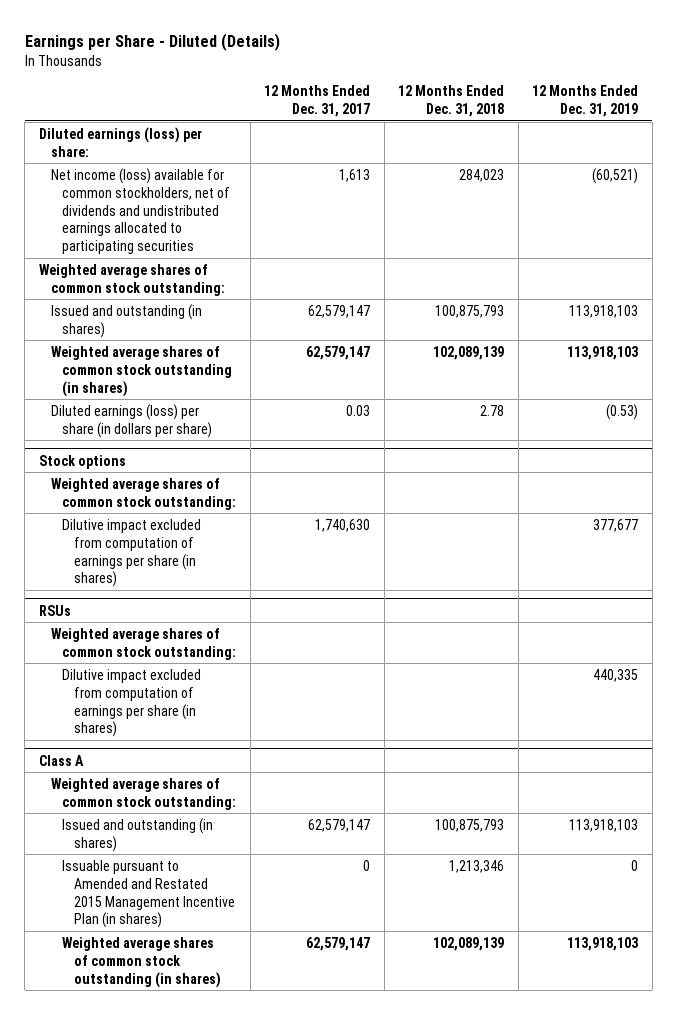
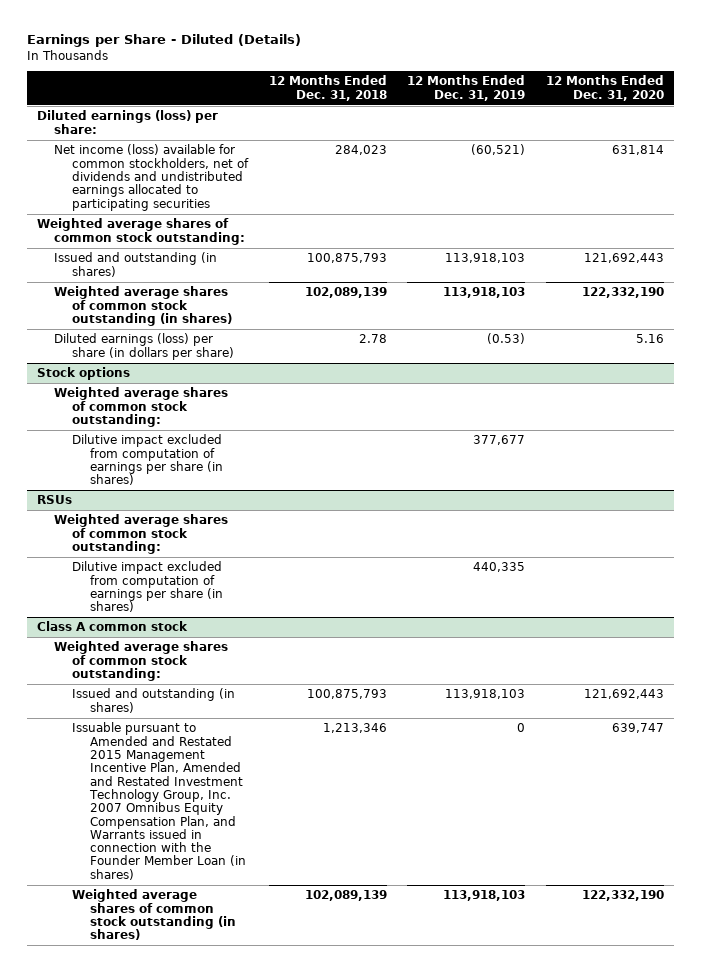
- | 12 Months Ended Dec. 31, 2017 | 12 Months Ended Dec. 31, 2018 | 12 Months Ended Dec. 31, 2019
+ | 12 Months Ended Dec. 31, 2018 | 12 Months Ended Dec. 31, 2019 | 12 Months Ended Dec. 31, 2020
- Class A
+ Class A common stock
- Issuable pursuant to Amended and Restated 2015 Management Incentive Plan (in shares) | 0 | 1,213,346 | 0
+ Issuable pursuant to Amended and Restated 2015 Management Incentive Plan, Amended and Restated Investment Technology Group, Inc. 2007 Omnibus Equity Compensation Plan, and Warrants issued in connection with the Founder Member Loan (in shares) | 1,213,346 | 0 | 639,747

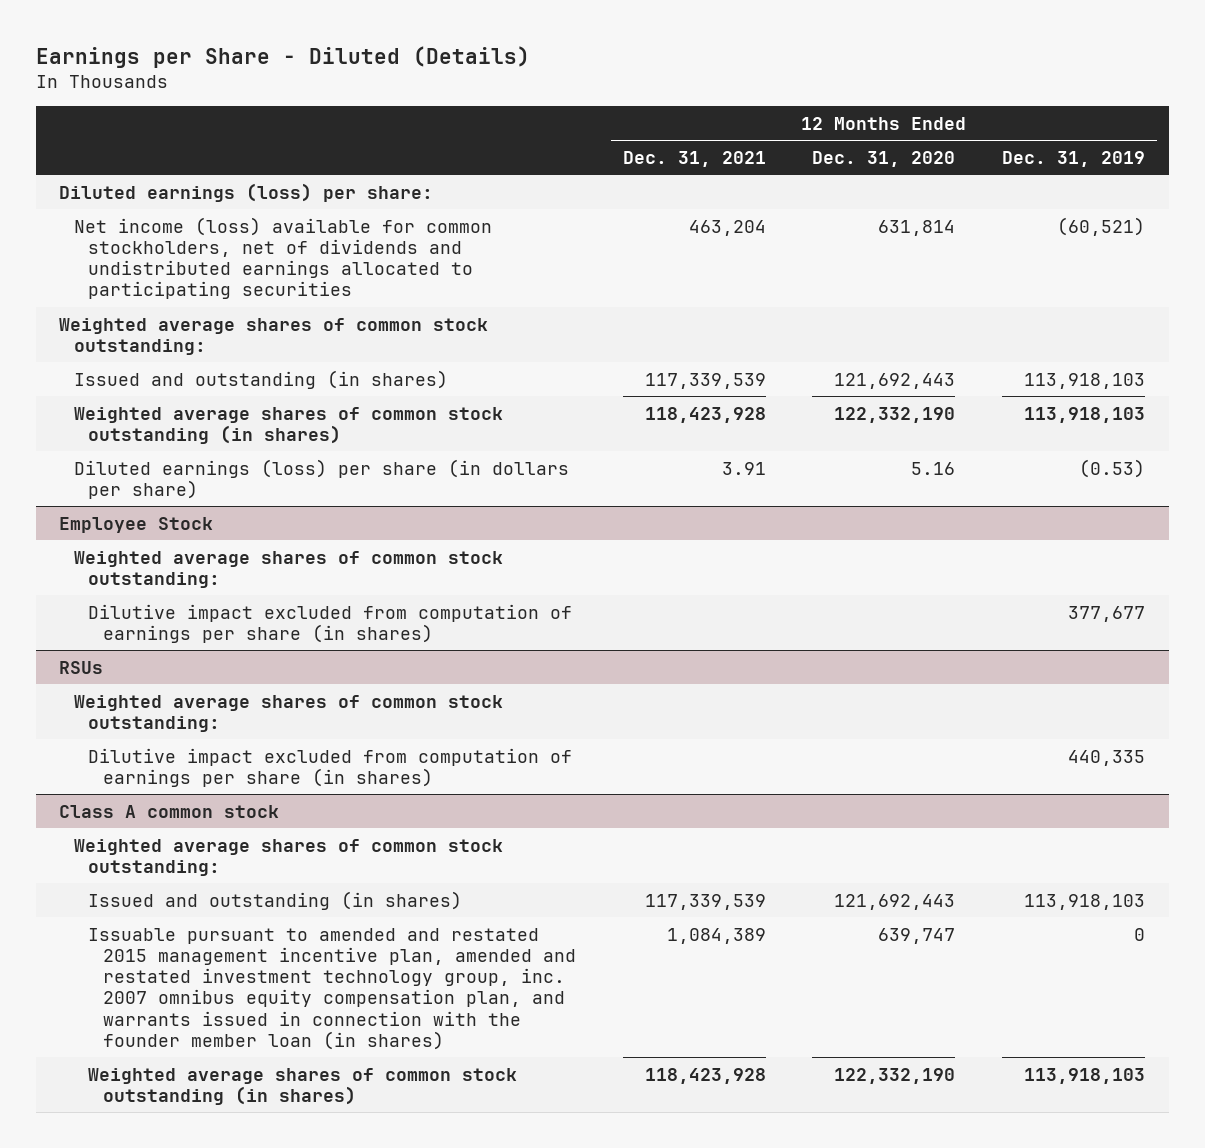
- | 12 Months Ended Dec. 31, 2018 | 12 Months Ended Dec. 31, 2019 | 12 Months Ended Dec. 31, 2020
+ | 12 Months Ended Dec. 31, 2021 | 12 Months Ended Dec. 31, 2020 | 12 Months Ended Dec. 31, 2019
- Stock options
+ Employee Stock
@ Class A common stock
- Issuable pursuant to Amended and Restated 2015 Management Incentive Plan, Amended and Restated Investment Technology Group, Inc. 2007 Omnibus Equity Compensation Plan, and Warrants issued in connection with the Founder Member Loan (in shares) | 1,213,346 | 0 | 639,747
+ Issuable pursuant to amended and restated 2015 management incentive plan, amended and restated investment technology group, inc. 2007 omnibus equity compensation plan, and warrants issued in connection with the founder member loan (in shares) | 1,084,389 | 639,747 | 0

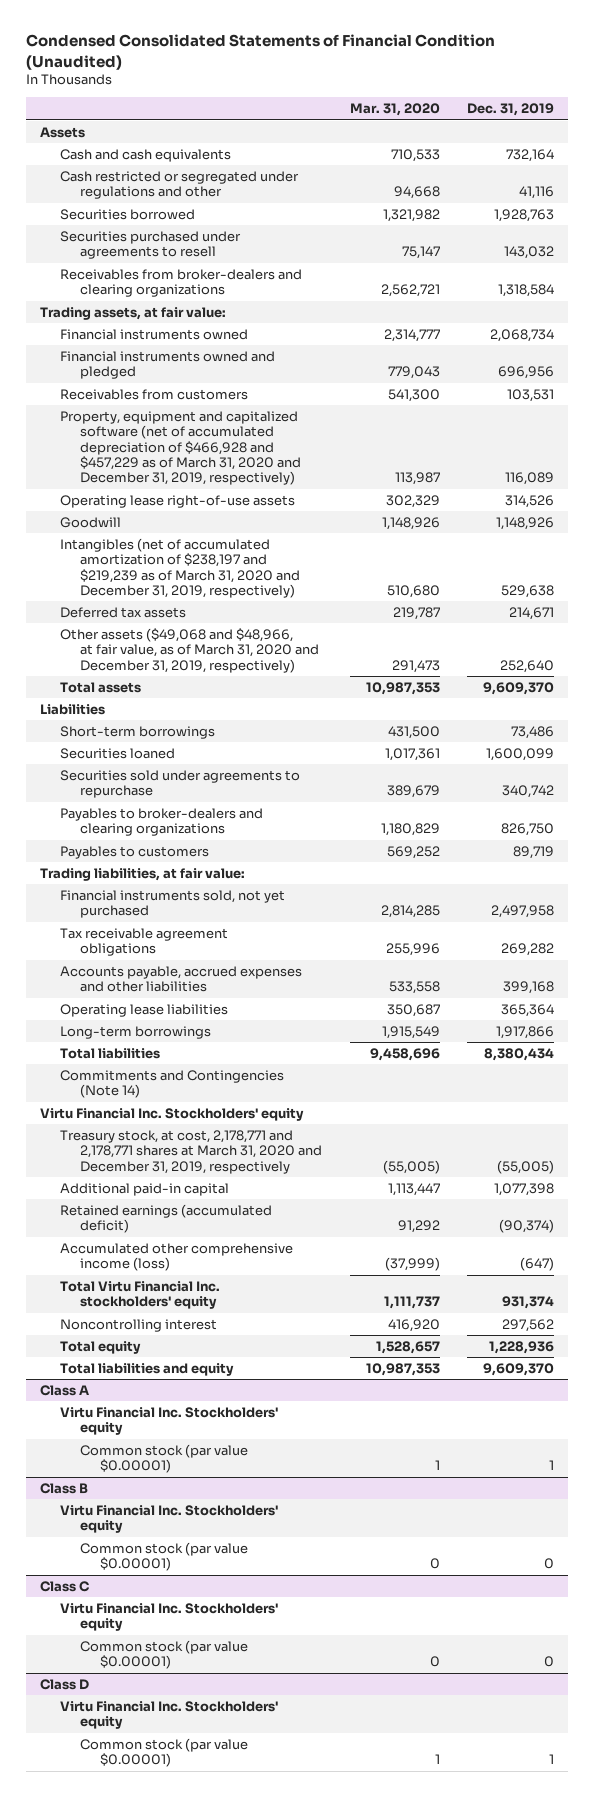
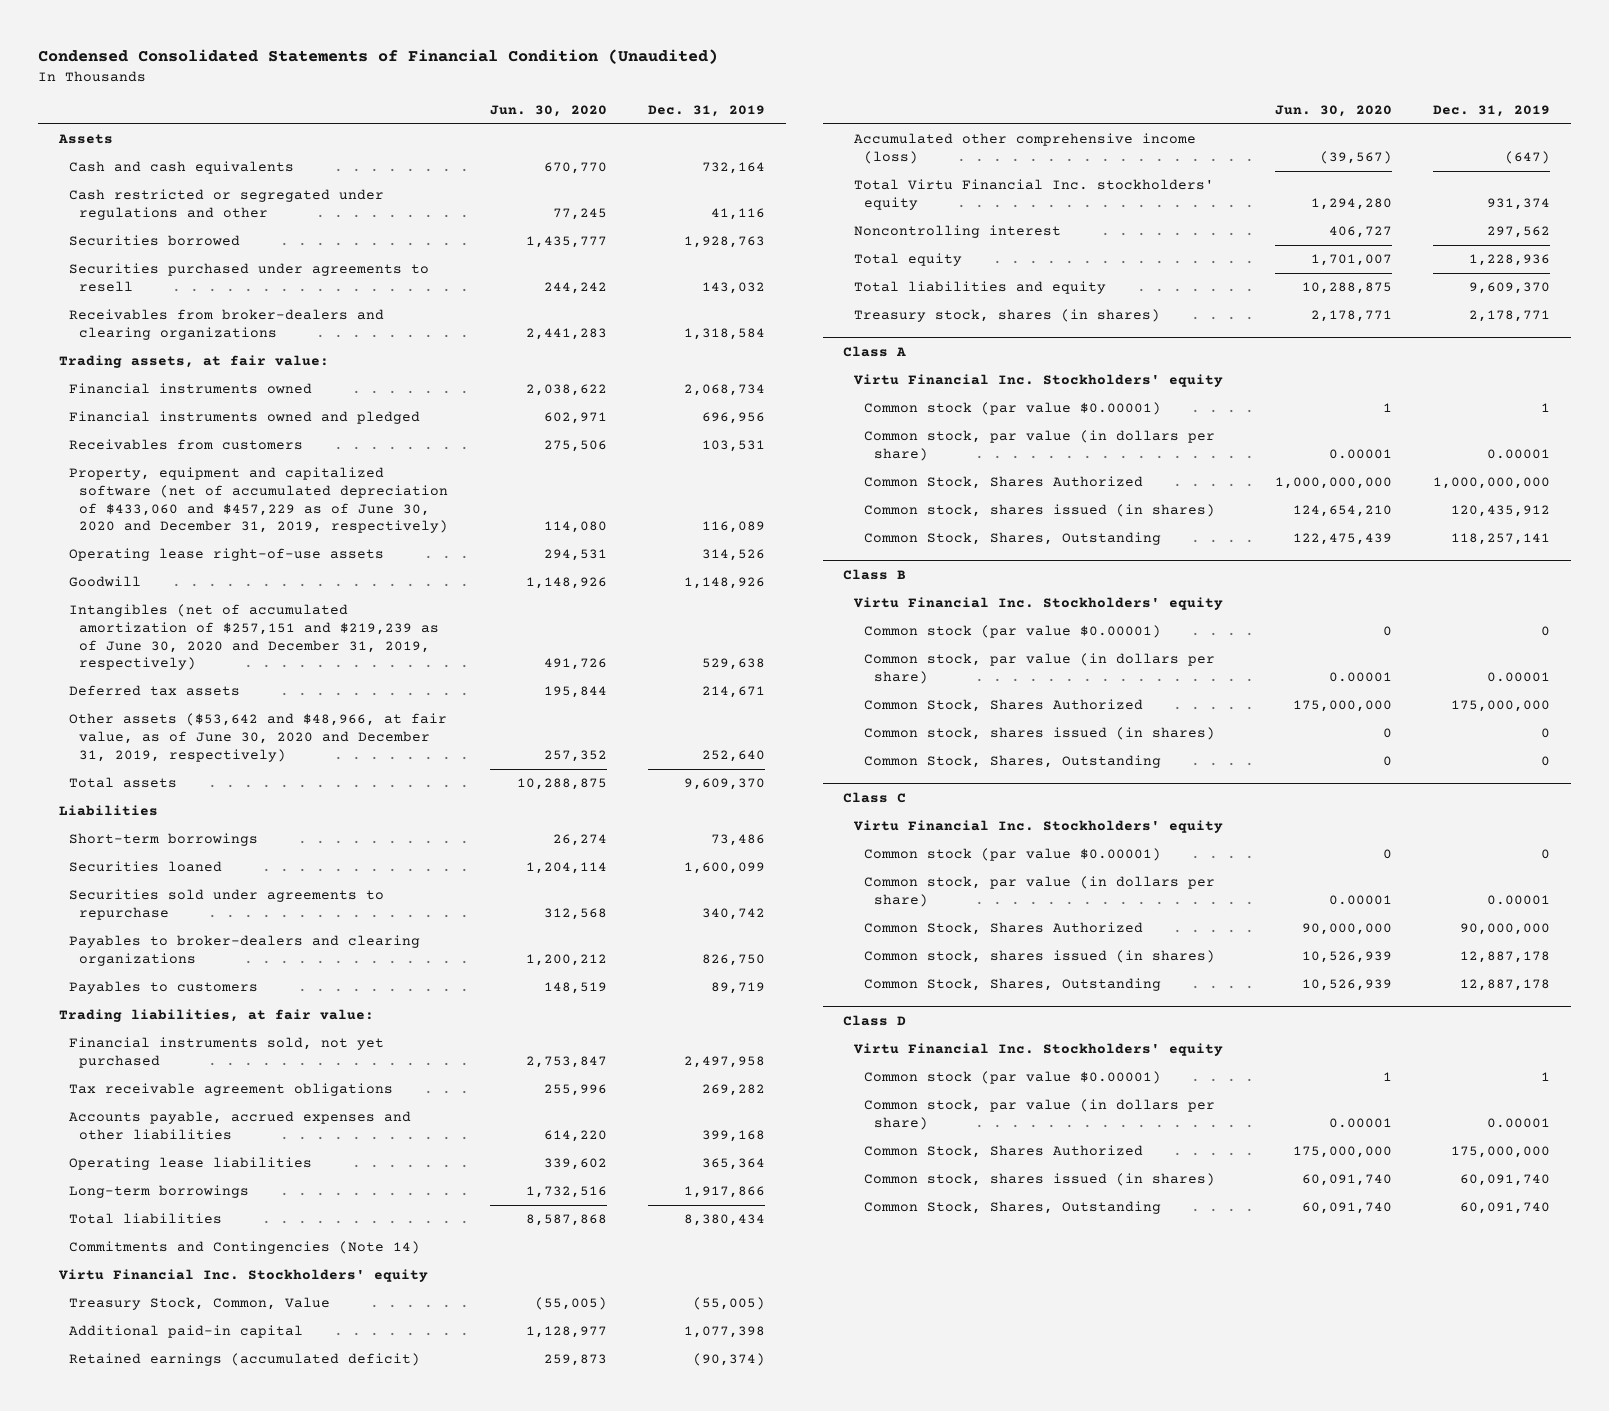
- | Mar. 31, 2020 | Dec. 31, 2019
+ | Jun. 30, 2020 | Dec. 31, 2019
- Property, equipment and capitalized software (net of accumulated depreciation of $466,928 and $457,229 as of March 31, 2020 and December 31, 2019, respectively) | 113,987 | 116,089
+ Property, equipment and capitalized software (net of accumulated depreciation of $433,060 and $457,229 as of June 30, 2020 and December 31, 2019, respectively) | 114,080 | 116,089
- Intangibles (net of accumulated amortization of $238,197 and $219,239 as of March 31, 2020 and December 31, 2019, respectively) | 510,680 | 529,638
+ Intangibles (net of accumulated amortization of $257,151 and $219,239 as of June 30, 2020 and December 31, 2019, respectively) | 491,726 | 529,638
- Other assets ($49,068 and $48,966, at fair value, as of March 31, 2020 and December 31, 2019, respectively) | 291,473 | 252,640
+ Other assets ($53,642 and $48,966, at fair value, as of June 30, 2020 and December 31, 2019, respectively) | 257,352 | 252,640
- Treasury stock, at cost, 2,178,771 and 2,178,771 shares at March 31, 2020 and December 31, 2019, respectively | (55,005) | (55,005)
+ Treasury Stock, Common, Value | (55,005) | (55,005)
+ Treasury stock, shares (in shares) | 2,178,771 | 2,178,771
@ Class A
+ Common stock, par value (in dollars per share) | 0.00001 | 0.00001
+ Common Stock, Shares Authorized | 1,000,000,000 | 1,000,000,000
+ Common stock, shares issued (in shares) | 124,654,210 | 120,435,912
+ Common Stock, Shares, Outstanding | 122,475,439 | 118,257,141
@ Class B
+ Common stock, par value (in dollars per share) | 0.00001 | 0.00001
+ Common Stock, Shares Authorized | 175,000,000 | 175,000,000
+ Common stock, shares issued (in shares) | 0 | 0
+ Common Stock, Shares, Outstanding | 0 | 0
@ Class C
+ Common stock, par value (in dollars per share) | 0.00001 | 0.00001
+ Common Stock, Shares Authorized | 90,000,000 | 90,000,000
+ Common stock, shares issued (in shares) | 10,526,939 | 12,887,178
+ Common Stock, Shares, Outstanding | 10,526,939 | 12,887,178
@ Class D
+ Common stock, par value (in dollars per share) | 0.00001 | 0.00001
+ Common Stock, Shares Authorized | 175,000,000 | 175,000,000
+ Common stock, shares issued (in shares) | 60,091,740 | 60,091,740
+ Common Stock, Shares, Outstanding | 60,091,740 | 60,091,740

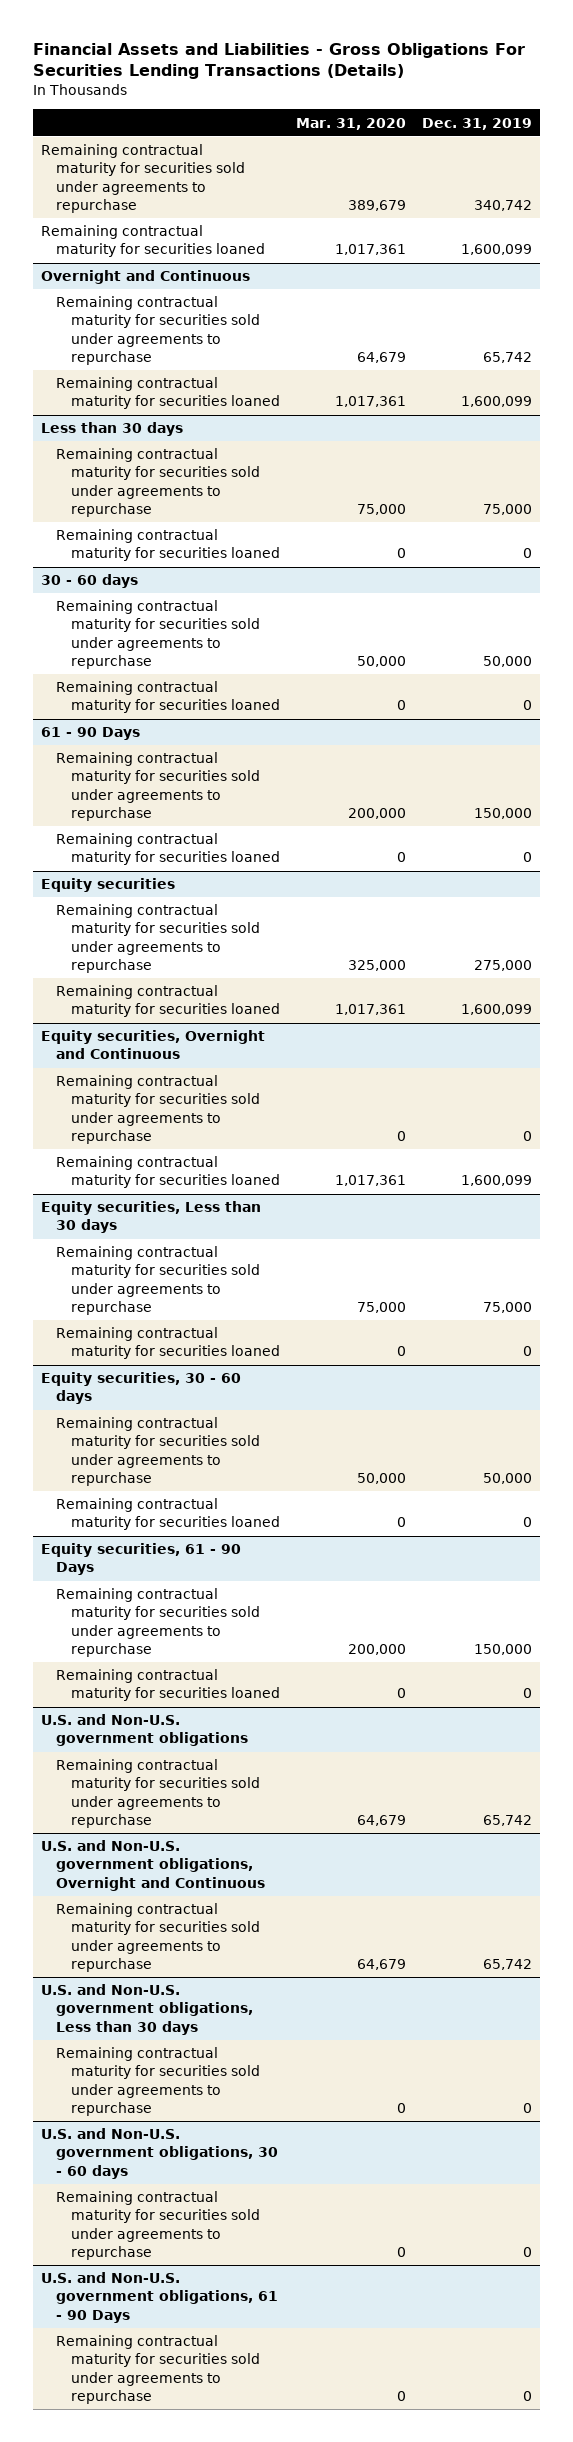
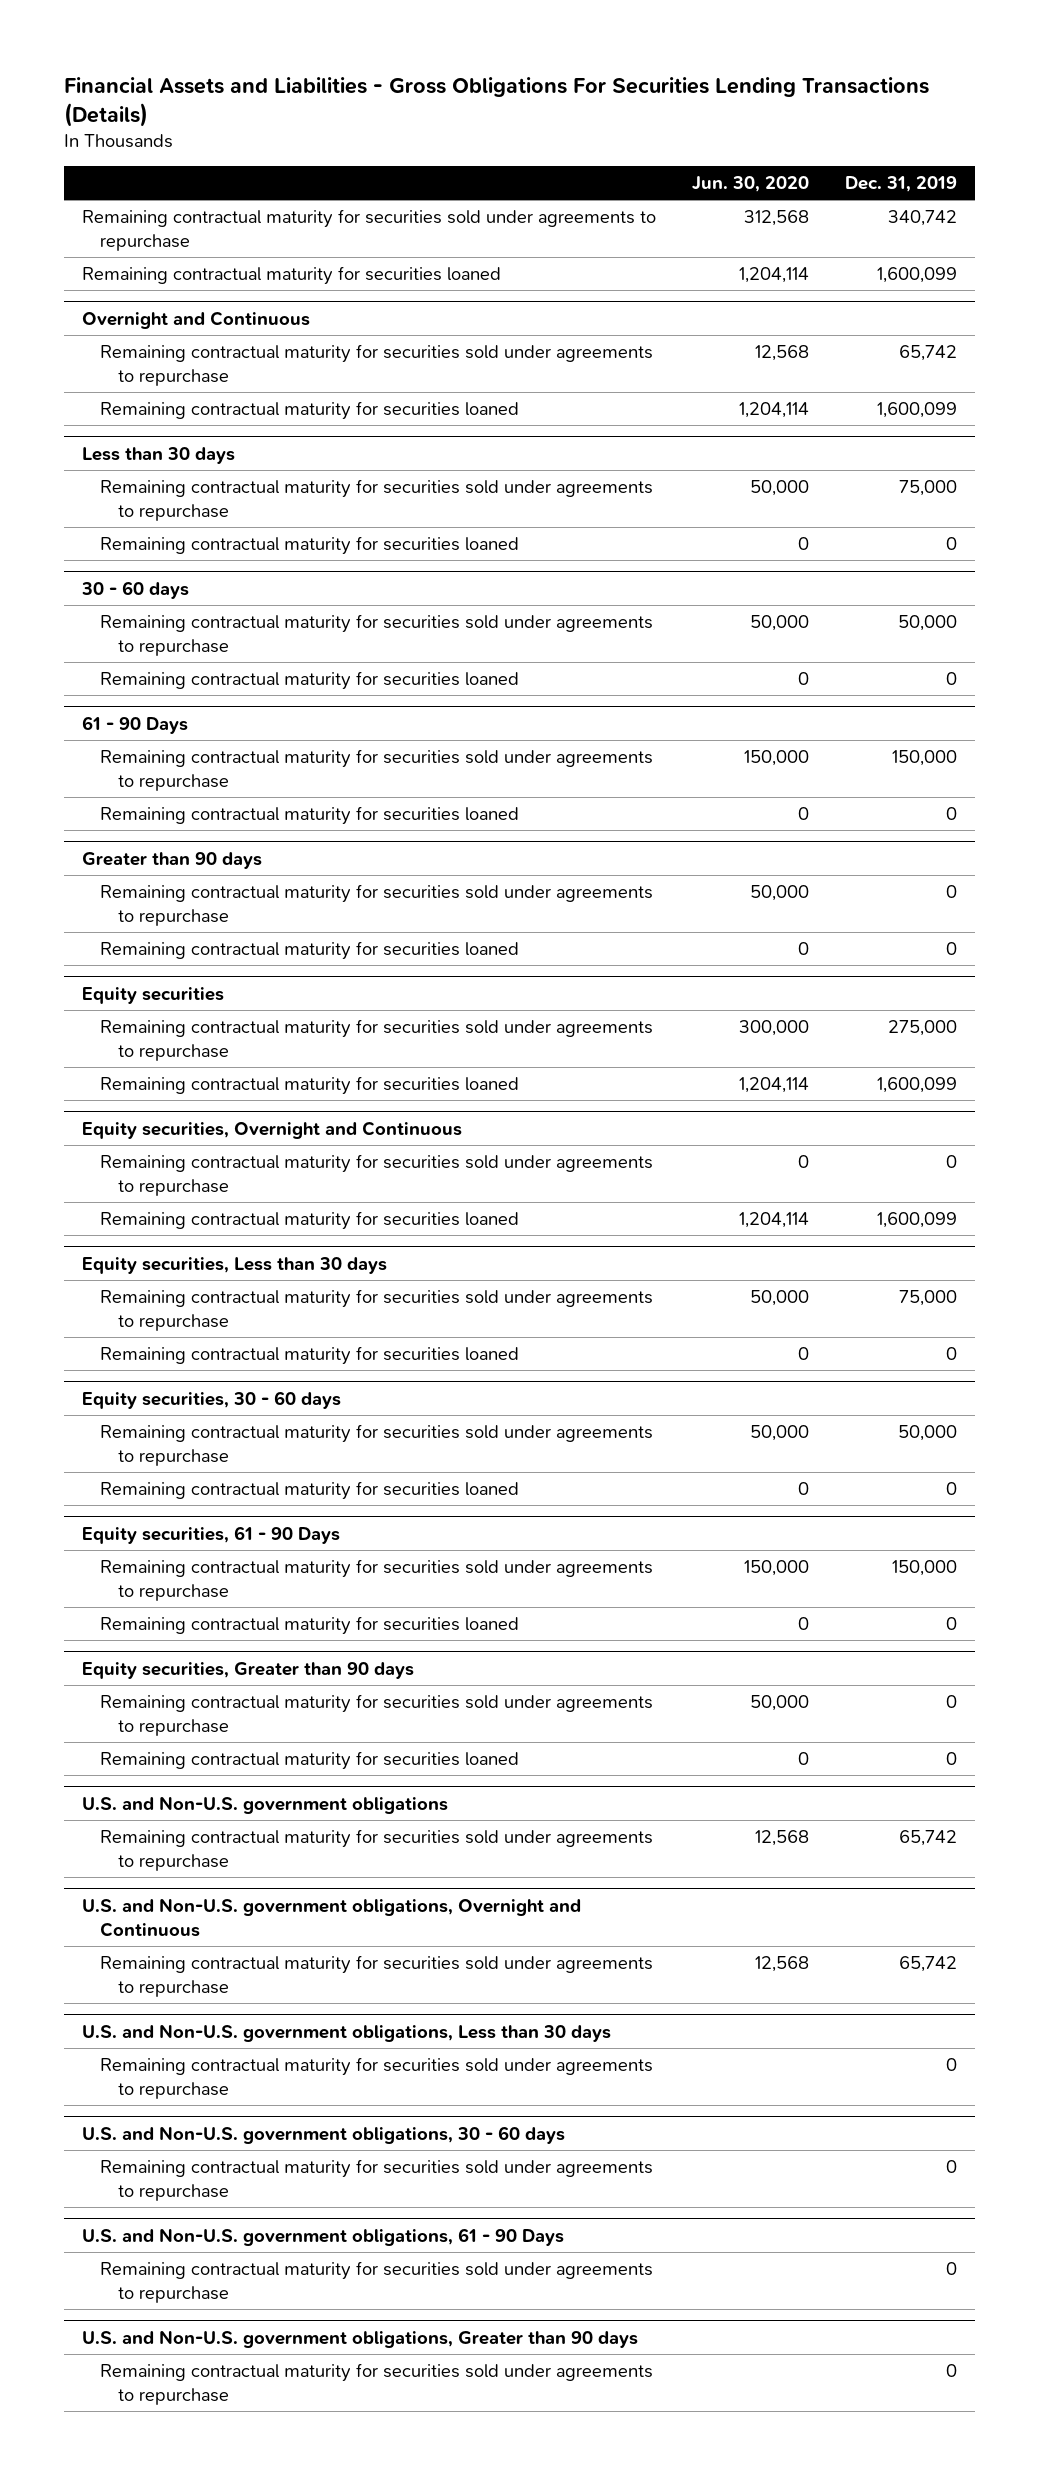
- | Mar. 31, 2020 | Dec. 31, 2019
+ | Jun. 30, 2020 | Dec. 31, 2019
+ Greater than 90 days
+ Remaining contractual maturity for securities sold under agreements to repurchase | 50,000 | 0
+ Remaining contractual maturity for securities loaned | 0 | 0
+ Equity securities, Greater than 90 days
+ Remaining contractual maturity for securities sold under agreements to repurchase | 50,000 | 0
+ Remaining contractual maturity for securities loaned | 0 | 0
+ U.S. and Non-U.S. government obligations, Greater than 90 days
+ Remaining contractual maturity for securities sold under agreements to repurchase | | 0

